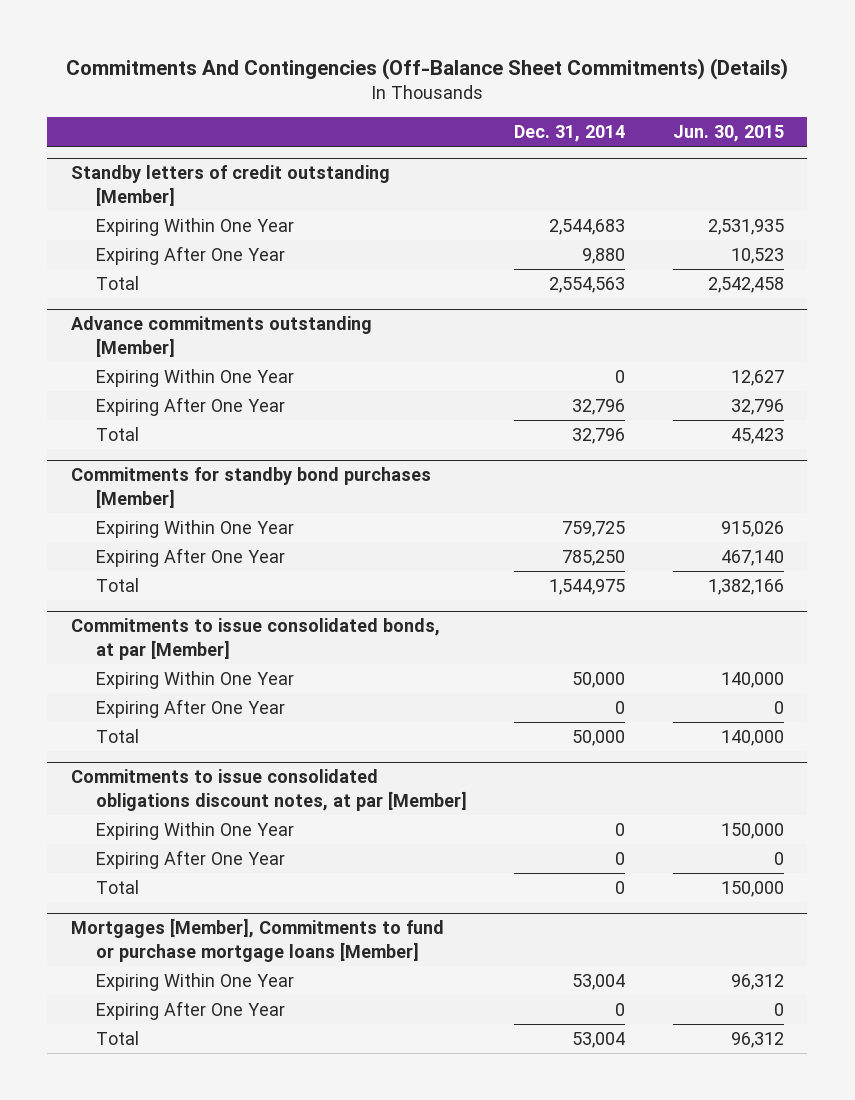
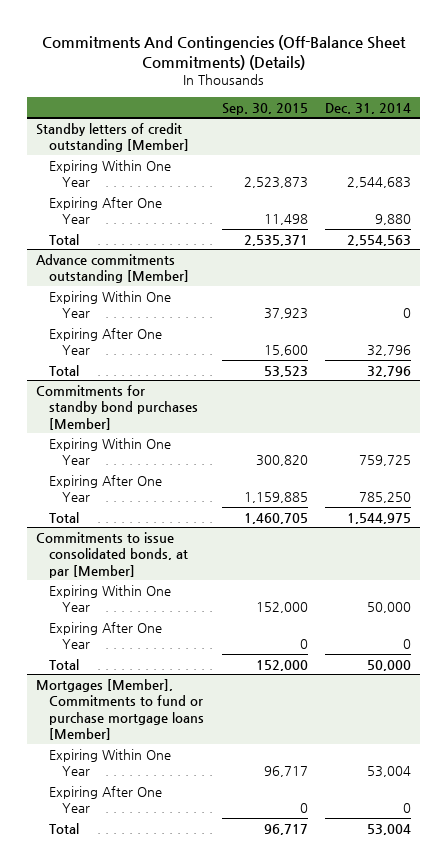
- | Dec. 31, 2014 | Jun. 30, 2015
+ | Sep. 30, 2015 | Dec. 31, 2014
- Commitments to issue consolidated obligations discount notes, at par [Member]
- Expiring Within One Year | 0 | 150,000
- Expiring After One Year | 0 | 0
- Total | 0 | 150,000

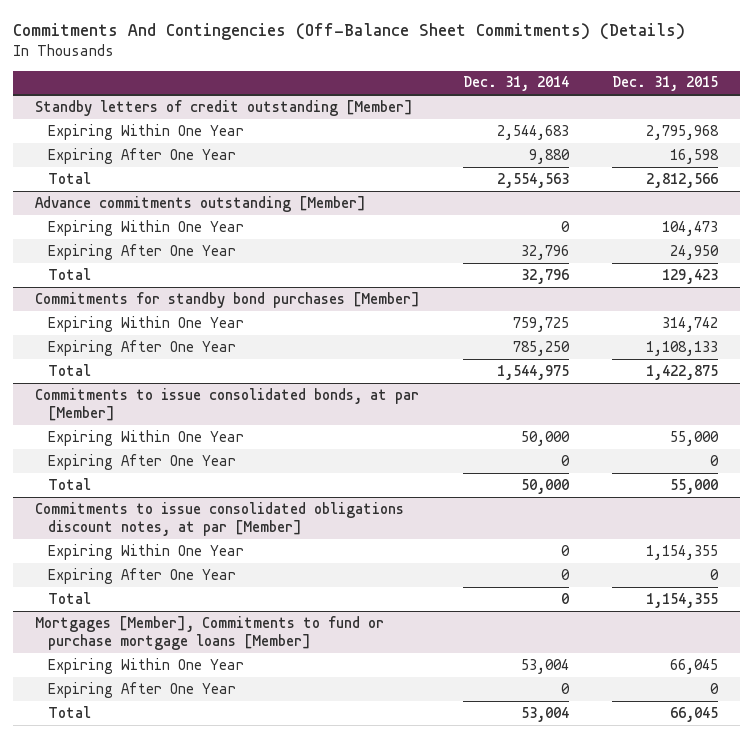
- | Sep. 30, 2015 | Dec. 31, 2014
+ | Dec. 31, 2014 | Dec. 31, 2015
+ Commitments to issue consolidated obligations discount notes, at par [Member]
+ Expiring Within One Year | 0 | 1,154,355
+ Expiring After One Year | 0 | 0
+ Total | 0 | 1,154,355

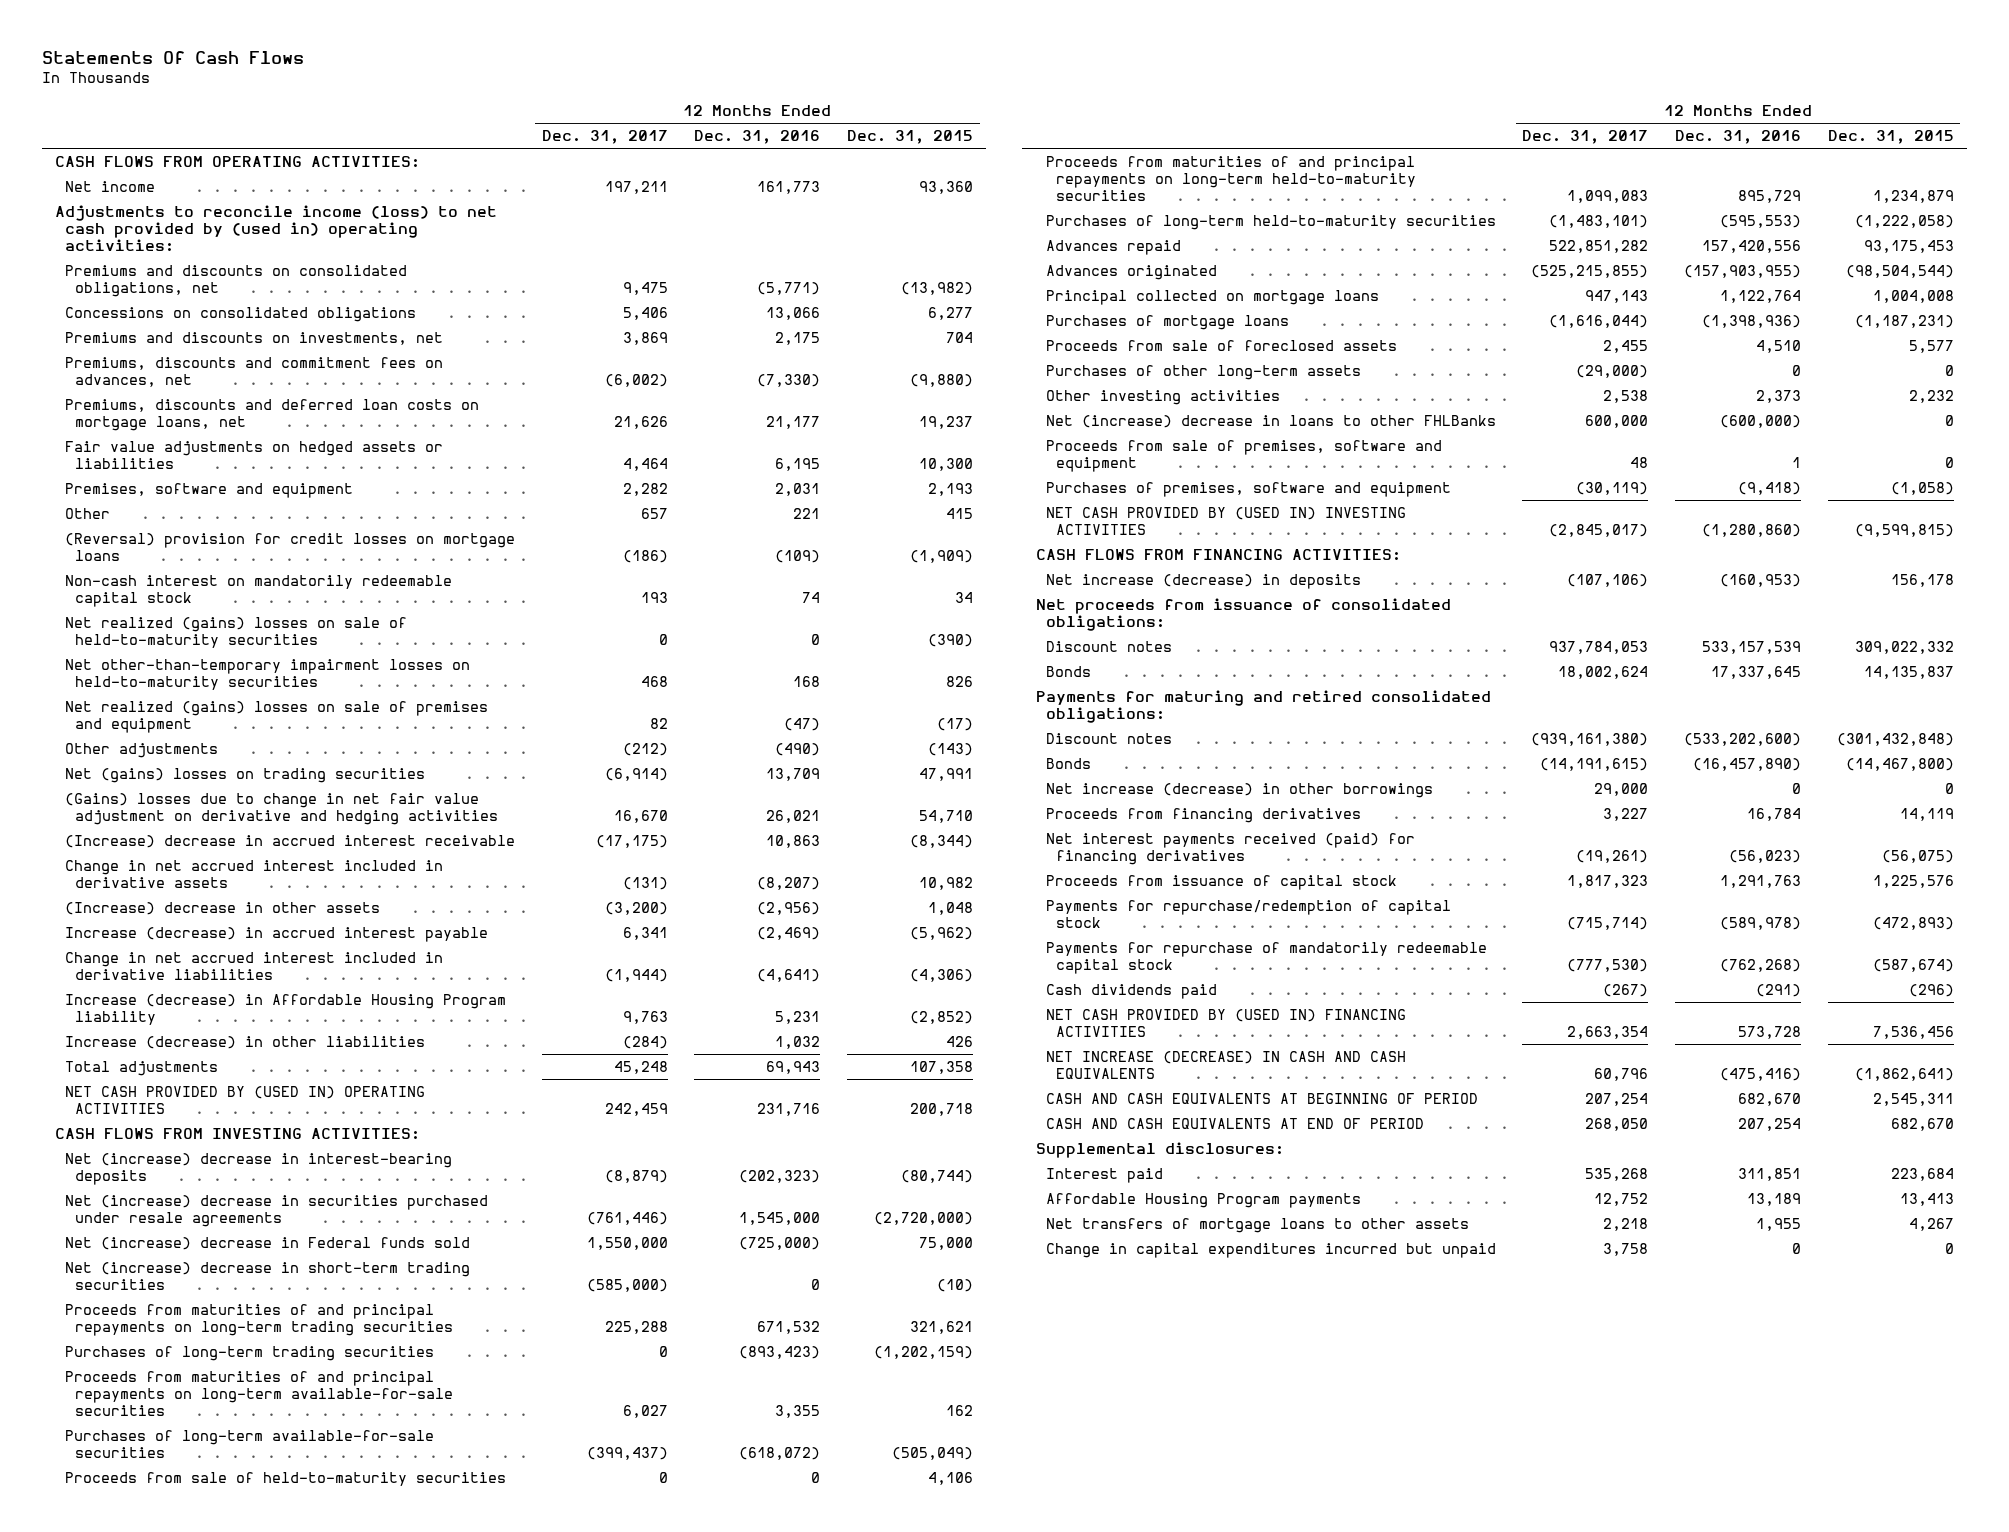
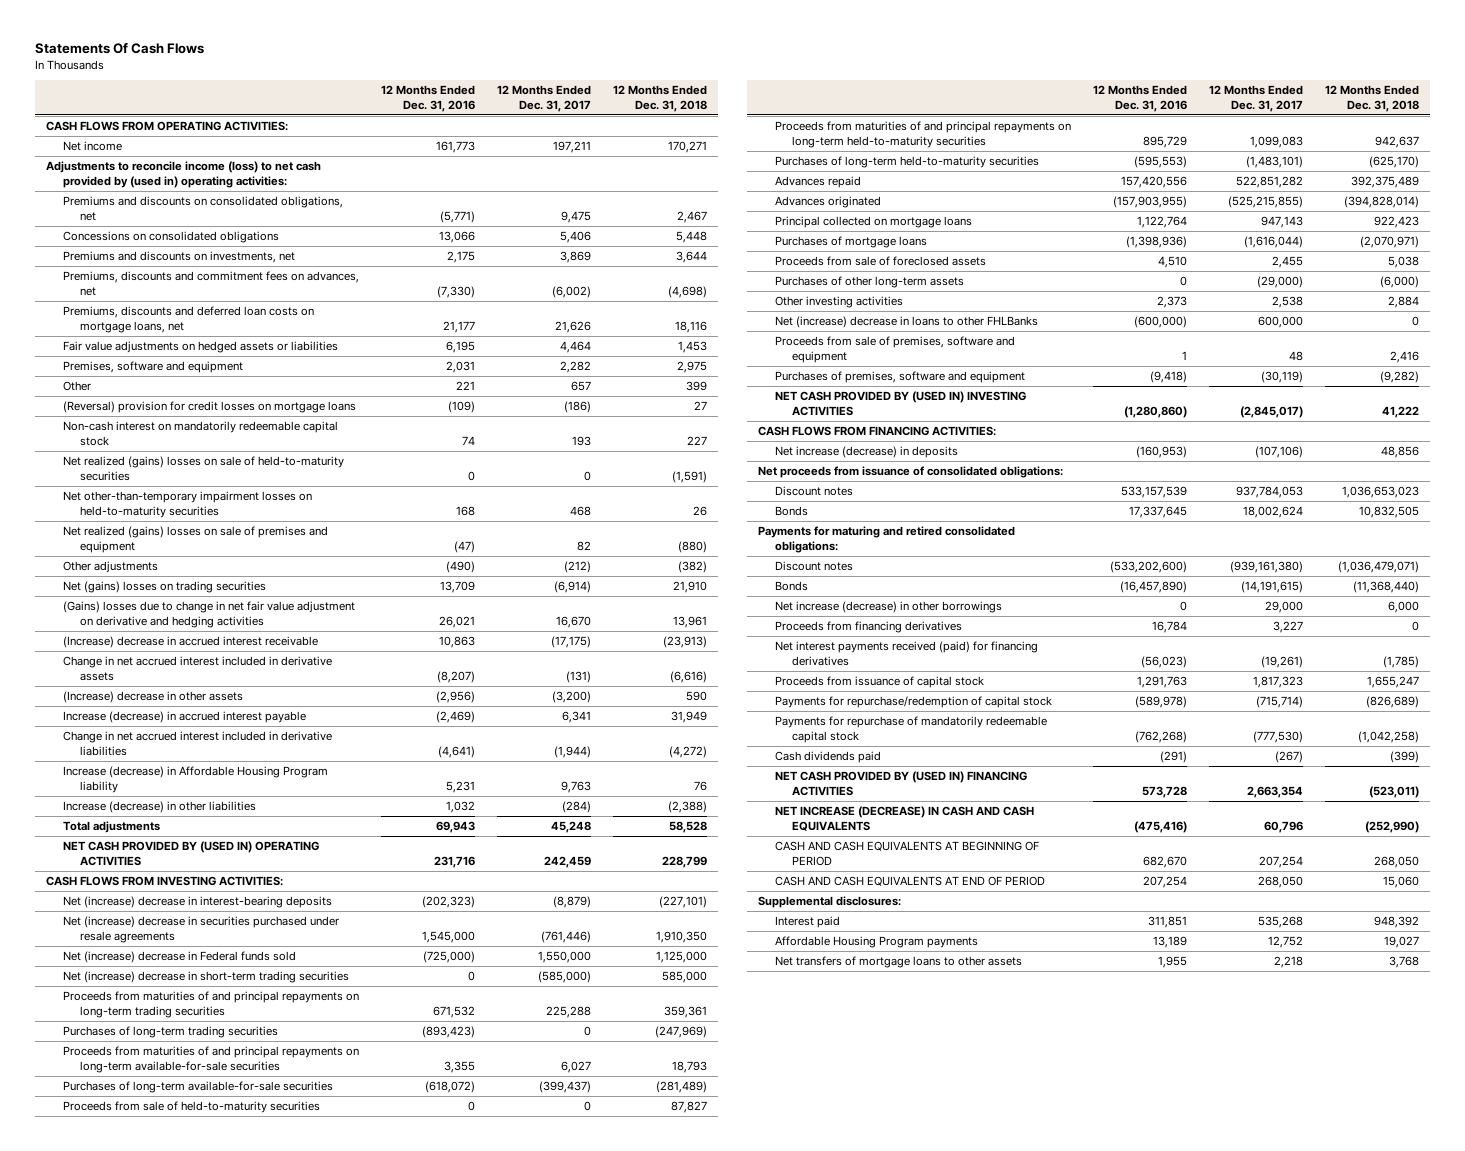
- | 12 Months Ended Dec. 31, 2017 | 12 Months Ended Dec. 31, 2016 | 12 Months Ended Dec. 31, 2015
+ | 12 Months Ended Dec. 31, 2016 | 12 Months Ended Dec. 31, 2017 | 12 Months Ended Dec. 31, 2018
- Change in capital expenditures incurred but unpaid | 3,758 | 0 | 0

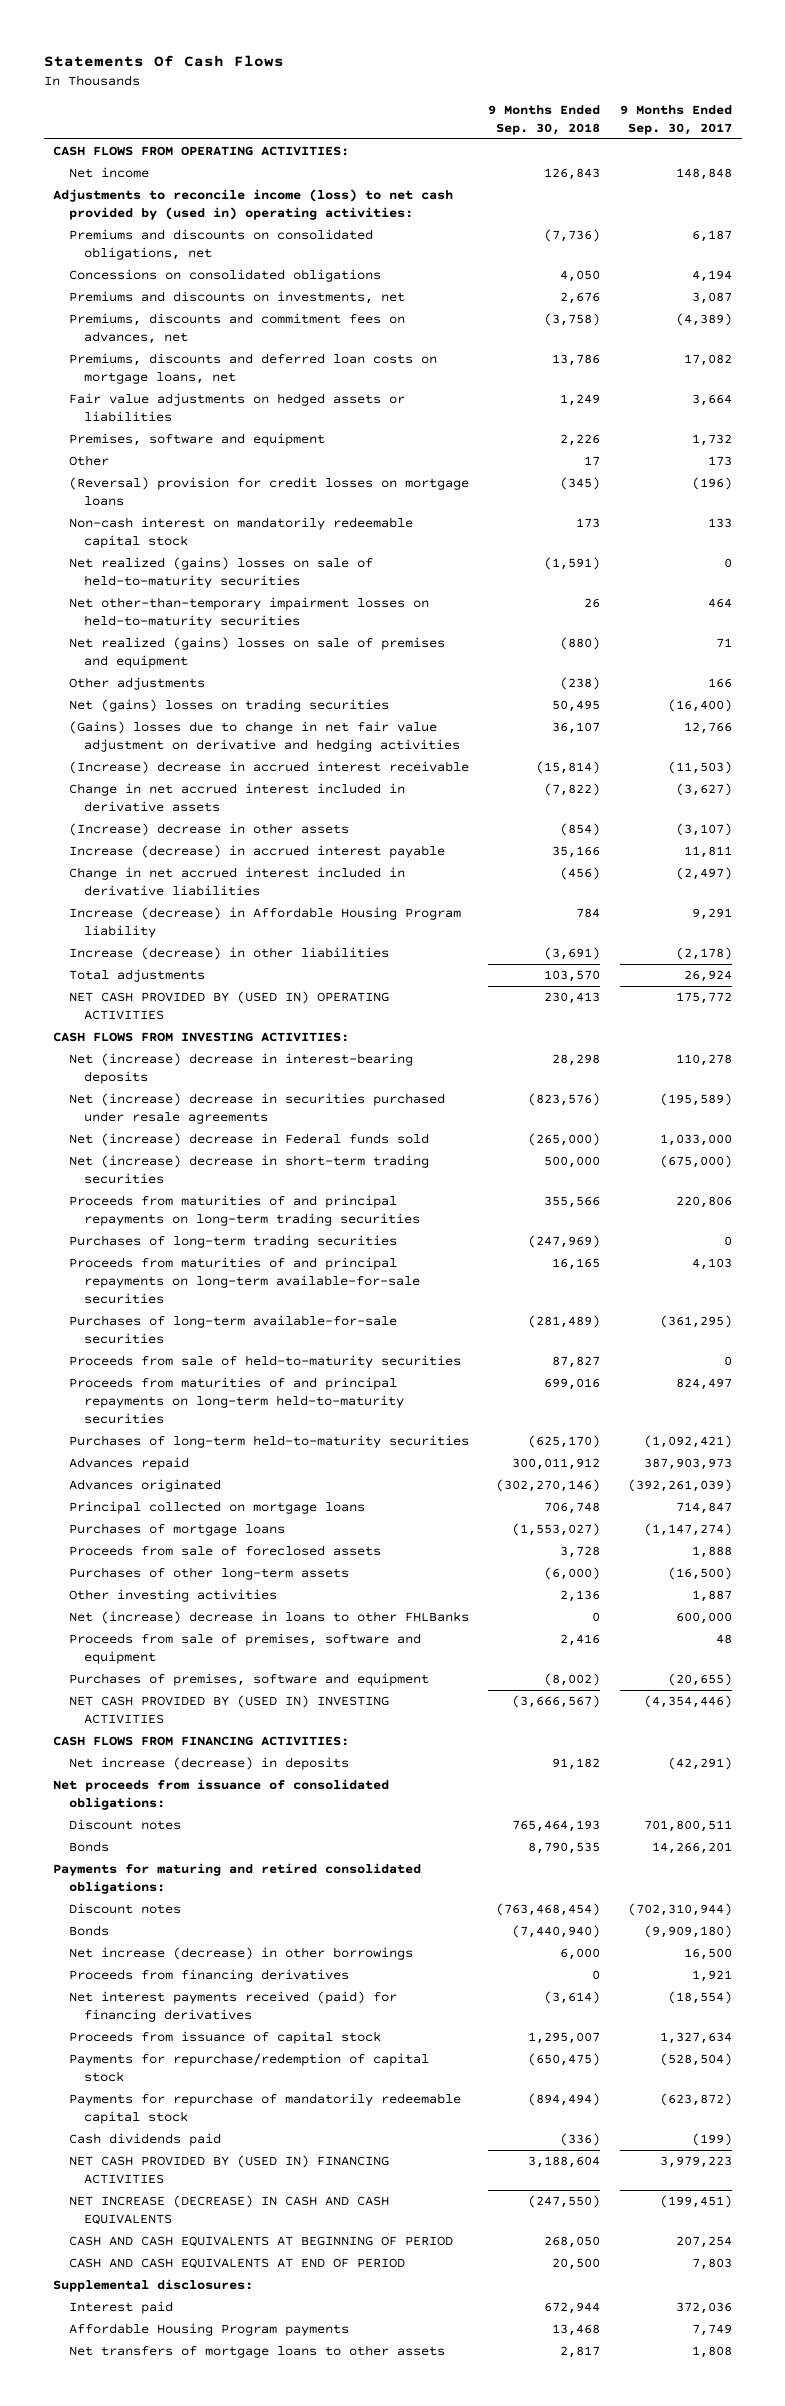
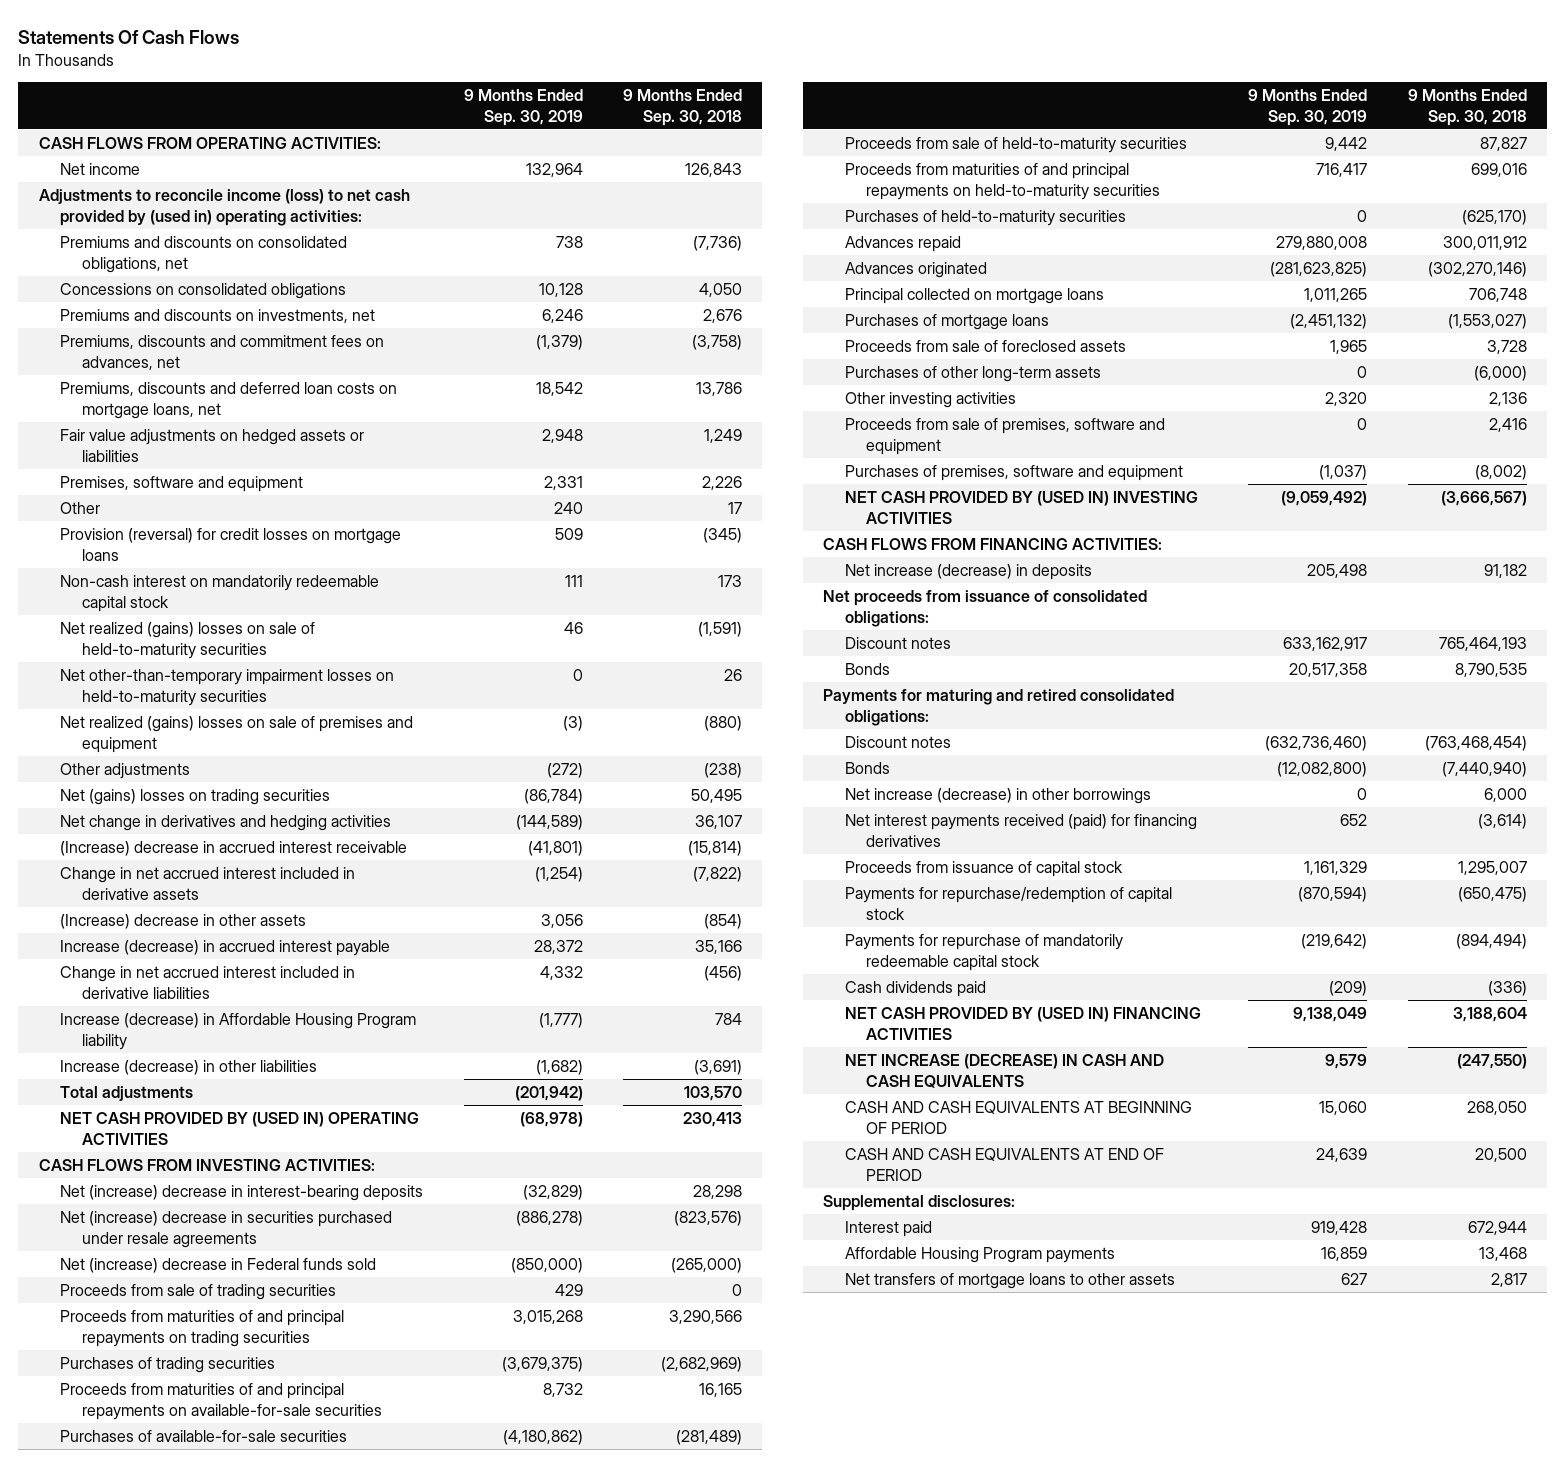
- | 9 Months Ended Sep. 30, 2018 | 9 Months Ended Sep. 30, 2017
+ | 9 Months Ended Sep. 30, 2019 | 9 Months Ended Sep. 30, 2018
- (Reversal) provision for credit losses on mortgage loans | (345) | (196)
+ Provision (reversal) for credit losses on mortgage loans | 509 | (345)
- (Gains) losses due to change in net fair value adjustment on derivative and hedging activities | 36,107 | 12,766
+ Net change in derivatives and hedging activities | (144,589) | 36,107
- Net (increase) decrease in short-term trading securities | 500,000 | (675,000)
- Proceeds from maturities of and principal repayments on long-term trading securities | 355,566 | 220,806
- Purchases of long-term trading securities | (247,969) | 0
- Proceeds from maturities of and principal repayments on long-term available-for-sale securities | 16,165 | 4,103
- Purchases of long-term available-for-sale securities | (281,489) | (361,295)
+ Proceeds from sale of trading securities | 429 | 0
+ Proceeds from maturities of and principal repayments on trading securities | 3,015,268 | 3,290,566
+ Purchases of trading securities | (3,679,375) | (2,682,969)
+ Proceeds from maturities of and principal repayments on available-for-sale securities | 8,732 | 16,165
+ Purchases of available-for-sale securities | (4,180,862) | (281,489)
- Proceeds from maturities of and principal repayments on long-term held-to-maturity securities | 699,016 | 824,497
- Purchases of long-term held-to-maturity securities | (625,170) | (1,092,421)
+ Proceeds from maturities of and principal repayments on held-to-maturity securities | 716,417 | 699,016
+ Purchases of held-to-maturity securities | 0 | (625,170)
- Net (increase) decrease in loans to other FHLBanks | 0 | 600,000
- Proceeds from financing derivatives | 0 | 1,921

